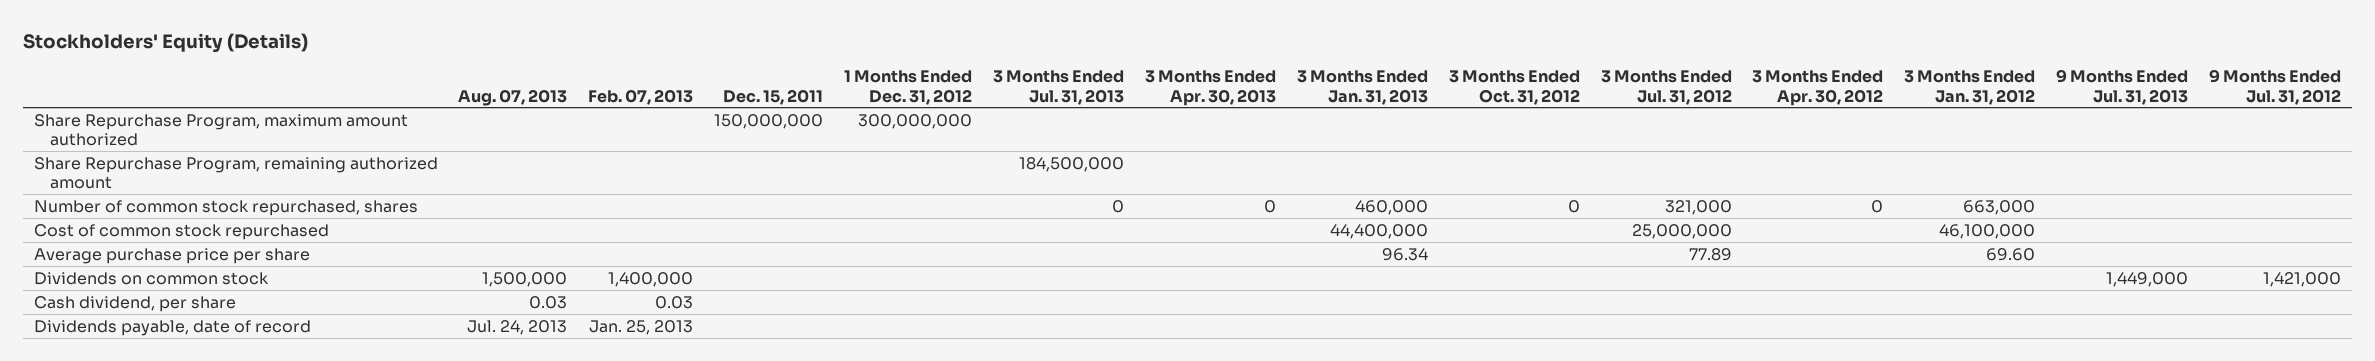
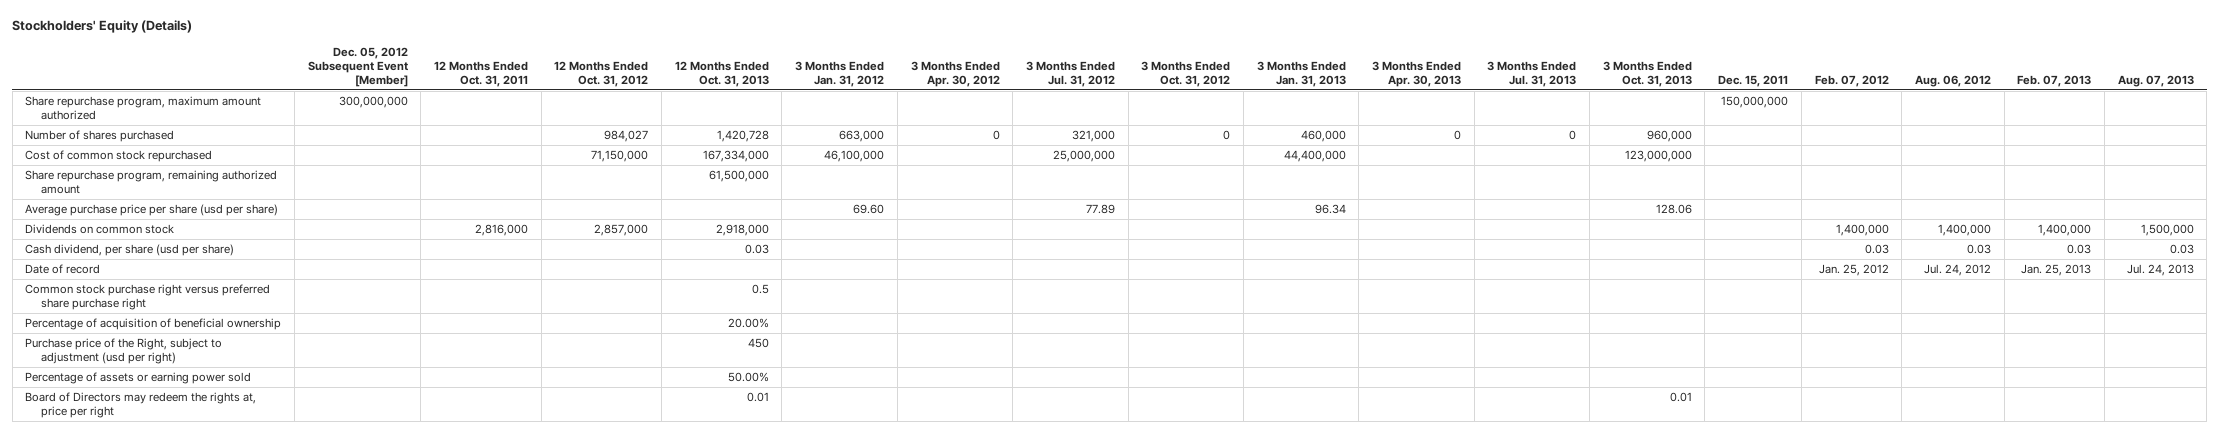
- | Aug. 07, 2013 | Feb. 07, 2013 | Dec. 15, 2011 | 1 Months Ended Dec. 31, 2012 | 3 Months Ended Jul. 31, 2013 | 3 Months Ended Apr. 30, 2013 | 3 Months Ended Jan. 31, 2013 | 3 Months Ended Oct. 31, 2012 | 3 Months Ended Jul. 31, 2012 | 3 Months Ended Apr. 30, 2012 | 3 Months Ended Jan. 31, 2012 | 9 Months Ended Jul. 31, 2013 | 9 Months Ended Jul. 31, 2012
+ | Dec. 05, 2012 Subsequent Event [Member] | 12 Months Ended Oct. 31, 2011 | 12 Months Ended Oct. 31, 2012 | 12 Months Ended Oct. 31, 2013 | 3 Months Ended Jan. 31, 2012 | 3 Months Ended Apr. 30, 2012 | 3 Months Ended Jul. 31, 2012 | 3 Months Ended Oct. 31, 2012 | 3 Months Ended Jan. 31, 2013 | 3 Months Ended Apr. 30, 2013 | 3 Months Ended Jul. 31, 2013 | 3 Months Ended Oct. 31, 2013 | Dec. 15, 2011 | Feb. 07, 2012 | Aug. 06, 2012 | Feb. 07, 2013 | Aug. 07, 2013
- Share Repurchase Program, maximum amount authorized | | | 150,000,000 | 300,000,000 | | | | | | | | |
- Share Repurchase Program, remaining authorized amount | | | | | 184,500,000 | | | | | | | |
- Number of common stock repurchased, shares | | | | | 0 | 0 | 460,000 | 0 | 321,000 | 0 | 663,000 | |
+ Share repurchase program, maximum amount authorized | 300,000,000 | | | | | | | | | | | | 150,000,000 | | | |
+ Number of shares purchased | | | 984,027 | 1,420,728 | 663,000 | 0 | 321,000 | 0 | 460,000 | 0 | 0 | 960,000 | | | | |
- Average purchase price per share | | | | | | | 96.34 | | 77.89 | | 69.60 | |
+ Share repurchase program, remaining authorized amount | | | | 61,500,000 | | | | | | | | | | | | |
+ Average purchase price per share (usd per share) | | | | | 69.60 | | 77.89 | | 96.34 | | | 128.06 | | | | |
- Cash dividend, per share | 0.03 | 0.03 | | | | | | | | | | |
- Dividends payable, date of record | Jul. 24, 2013 | Jan. 25, 2013 | | | | | | | | | | |
+ Cash dividend, per share (usd per share) | | | | 0.03 | | | | | | | | | | 0.03 | 0.03 | 0.03 | 0.03
+ Date of record | | | | | | | | | | | | | | Jan. 25, 2012 | Jul. 24, 2012 | Jan. 25, 2013 | Jul. 24, 2013
+ Common stock purchase right versus preferred share purchase right | | | | 0.5 | | | | | | | | | | | | |
+ Percentage of acquisition of beneficial ownership | | | | 20.00% | | | | | | | | | | | | |
+ Purchase price of the Right, subject to adjustment (usd per right) | | | | 450 | | | | | | | | | | | | |
+ Percentage of assets or earning power sold | | | | 50.00% | | | | | | | | | | | | |
+ Board of Directors may redeem the rights at, price per right | | | | 0.01 | | | | | | | | 0.01 | | | | |

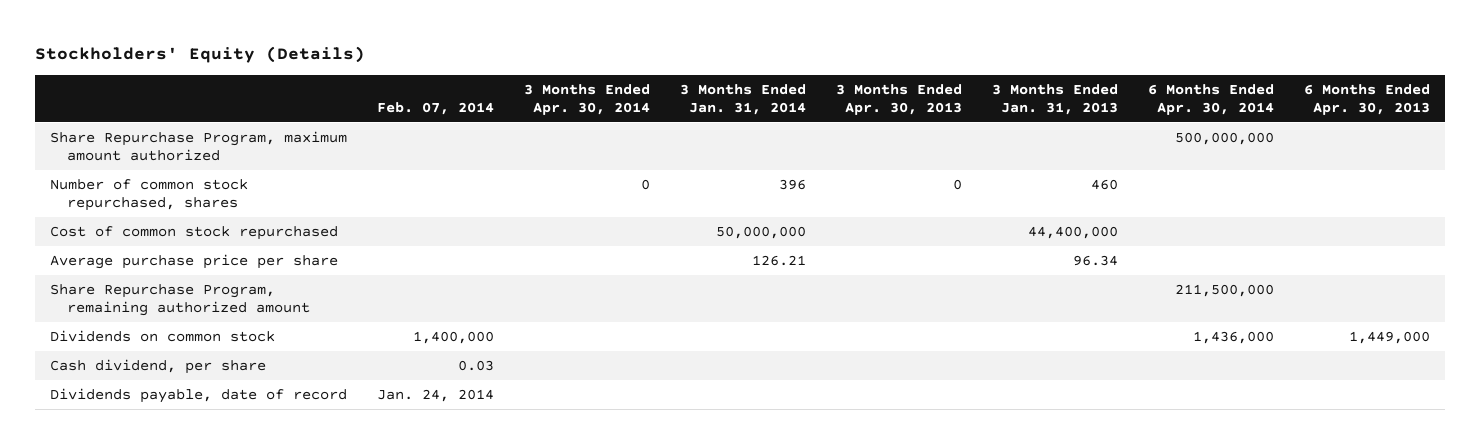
- | Dec. 05, 2012 Subsequent Event [Member] | 12 Months Ended Oct. 31, 2011 | 12 Months Ended Oct. 31, 2012 | 12 Months Ended Oct. 31, 2013 | 3 Months Ended Jan. 31, 2012 | 3 Months Ended Apr. 30, 2012 | 3 Months Ended Jul. 31, 2012 | 3 Months Ended Oct. 31, 2012 | 3 Months Ended Jan. 31, 2013 | 3 Months Ended Apr. 30, 2013 | 3 Months Ended Jul. 31, 2013 | 3 Months Ended Oct. 31, 2013 | Dec. 15, 2011 | Feb. 07, 2012 | Aug. 06, 2012 | Feb. 07, 2013 | Aug. 07, 2013
+ | Feb. 07, 2014 | 3 Months Ended Apr. 30, 2014 | 3 Months Ended Jan. 31, 2014 | 3 Months Ended Apr. 30, 2013 | 3 Months Ended Jan. 31, 2013 | 6 Months Ended Apr. 30, 2014 | 6 Months Ended Apr. 30, 2013
- Share repurchase program, maximum amount authorized | 300,000,000 | | | | | | | | | | | | 150,000,000 | | | |
- Number of shares purchased | | | 984,027 | 1,420,728 | 663,000 | 0 | 321,000 | 0 | 460,000 | 0 | 0 | 960,000 | | | | |
+ Share Repurchase Program, maximum amount authorized | | | | | | 500,000,000 |
+ Number of common stock repurchased, shares | | 0 | 396 | 0 | 460 | |
- Share repurchase program, remaining authorized amount | | | | 61,500,000 | | | | | | | | | | | | |
- Average purchase price per share (usd per share) | | | | | 69.60 | | 77.89 | | 96.34 | | | 128.06 | | | | |
+ Average purchase price per share | | | 126.21 | | 96.34 | |
+ Share Repurchase Program, remaining authorized amount | | | | | | 211,500,000 |
- Cash dividend, per share (usd per share) | | | | 0.03 | | | | | | | | | | 0.03 | 0.03 | 0.03 | 0.03
- Date of record | | | | | | | | | | | | | | Jan. 25, 2012 | Jul. 24, 2012 | Jan. 25, 2013 | Jul. 24, 2013
- Common stock purchase right versus preferred share purchase right | | | | 0.5 | | | | | | | | | | | | |
- Percentage of acquisition of beneficial ownership | | | | 20.00% | | | | | | | | | | | | |
- Purchase price of the Right, subject to adjustment (usd per right) | | | | 450 | | | | | | | | | | | | |
- Percentage of assets or earning power sold | | | | 50.00% | | | | | | | | | | | | |
- Board of Directors may redeem the rights at, price per right | | | | 0.01 | | | | | | | | 0.01 | | | | |
+ Cash dividend, per share | 0.03 | | | | | |
+ Dividends payable, date of record | Jan. 24, 2014 | | | | | |

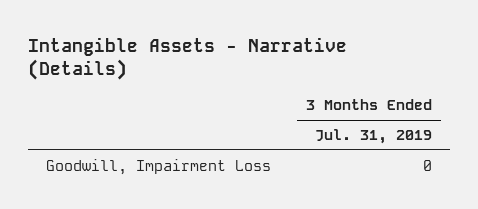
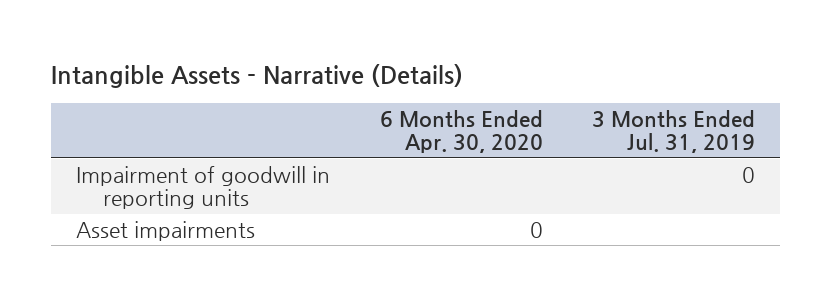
- | 3 Months Ended Jul. 31, 2019
+ | 6 Months Ended Apr. 30, 2020 | 3 Months Ended Jul. 31, 2019
- Goodwill, Impairment Loss | 0
+ Impairment of goodwill in reporting units | | 0
+ Asset impairments | 0 |

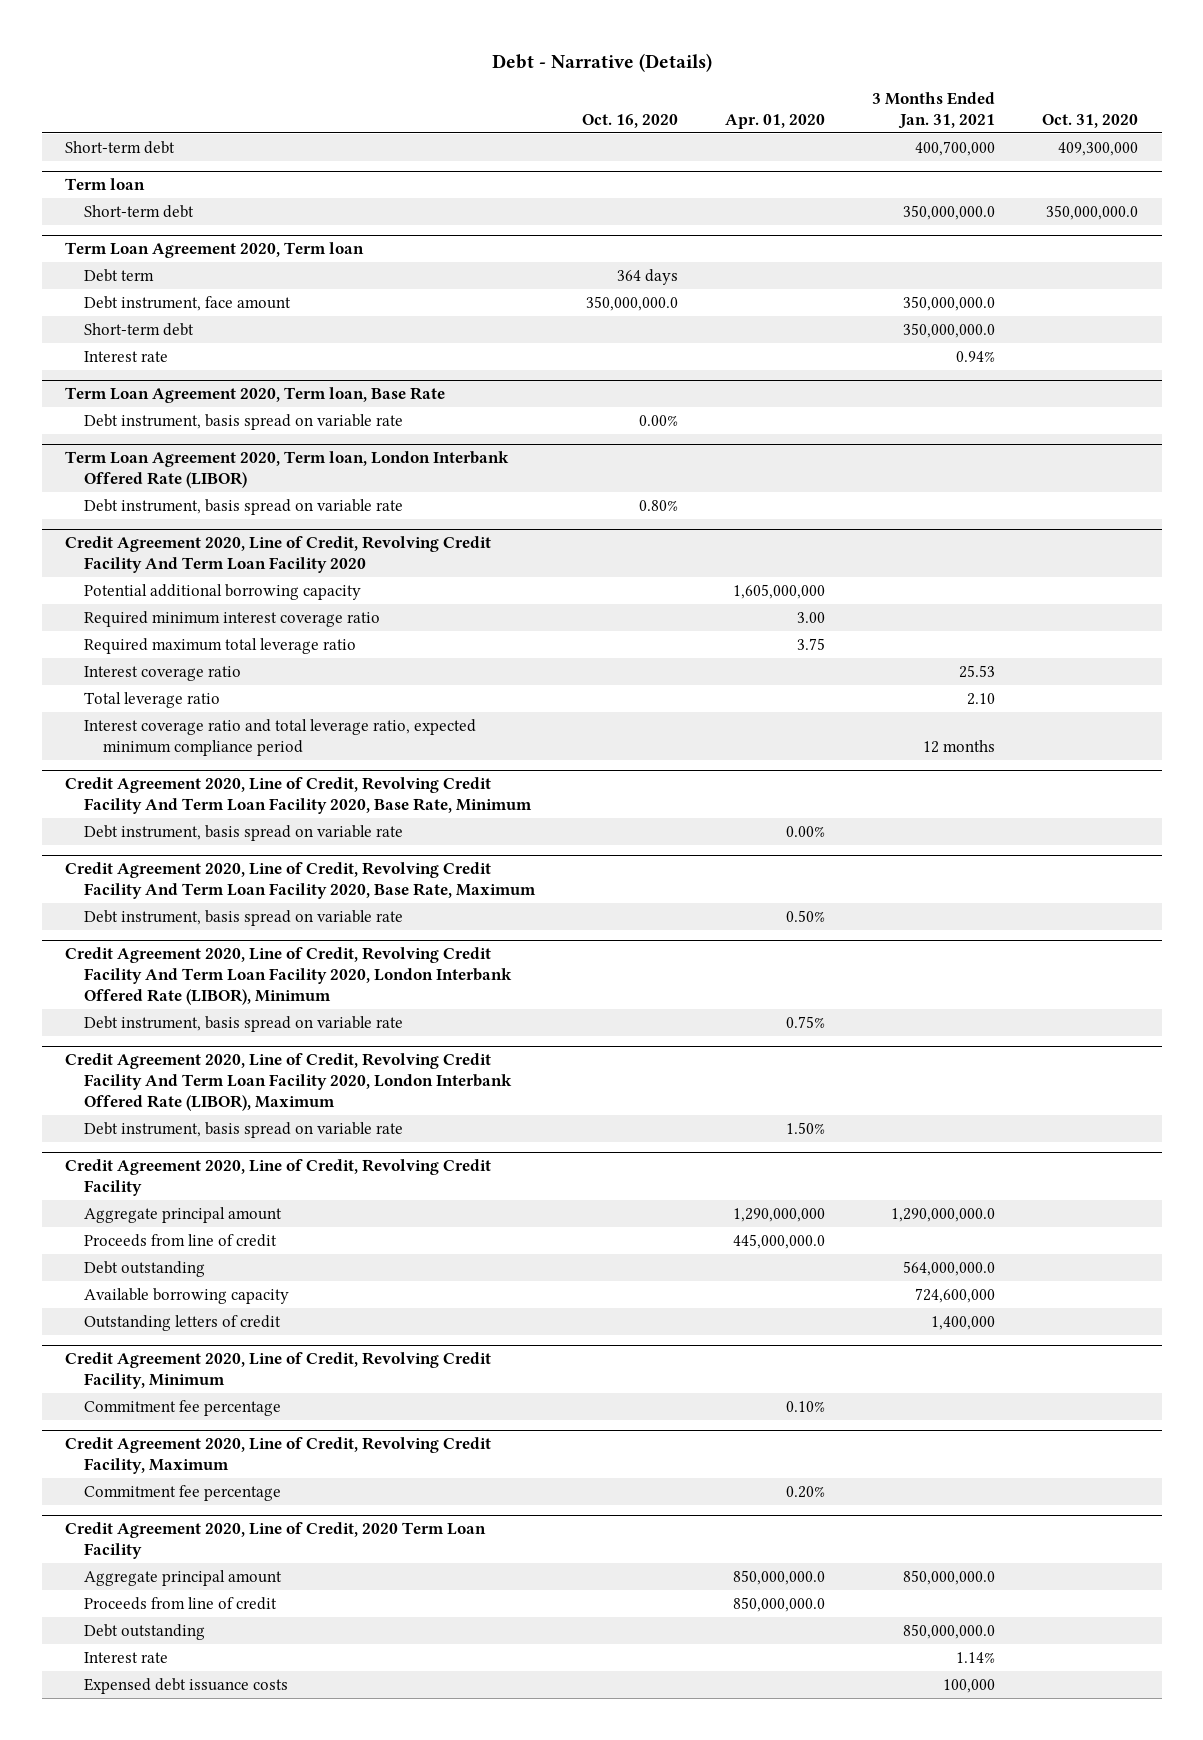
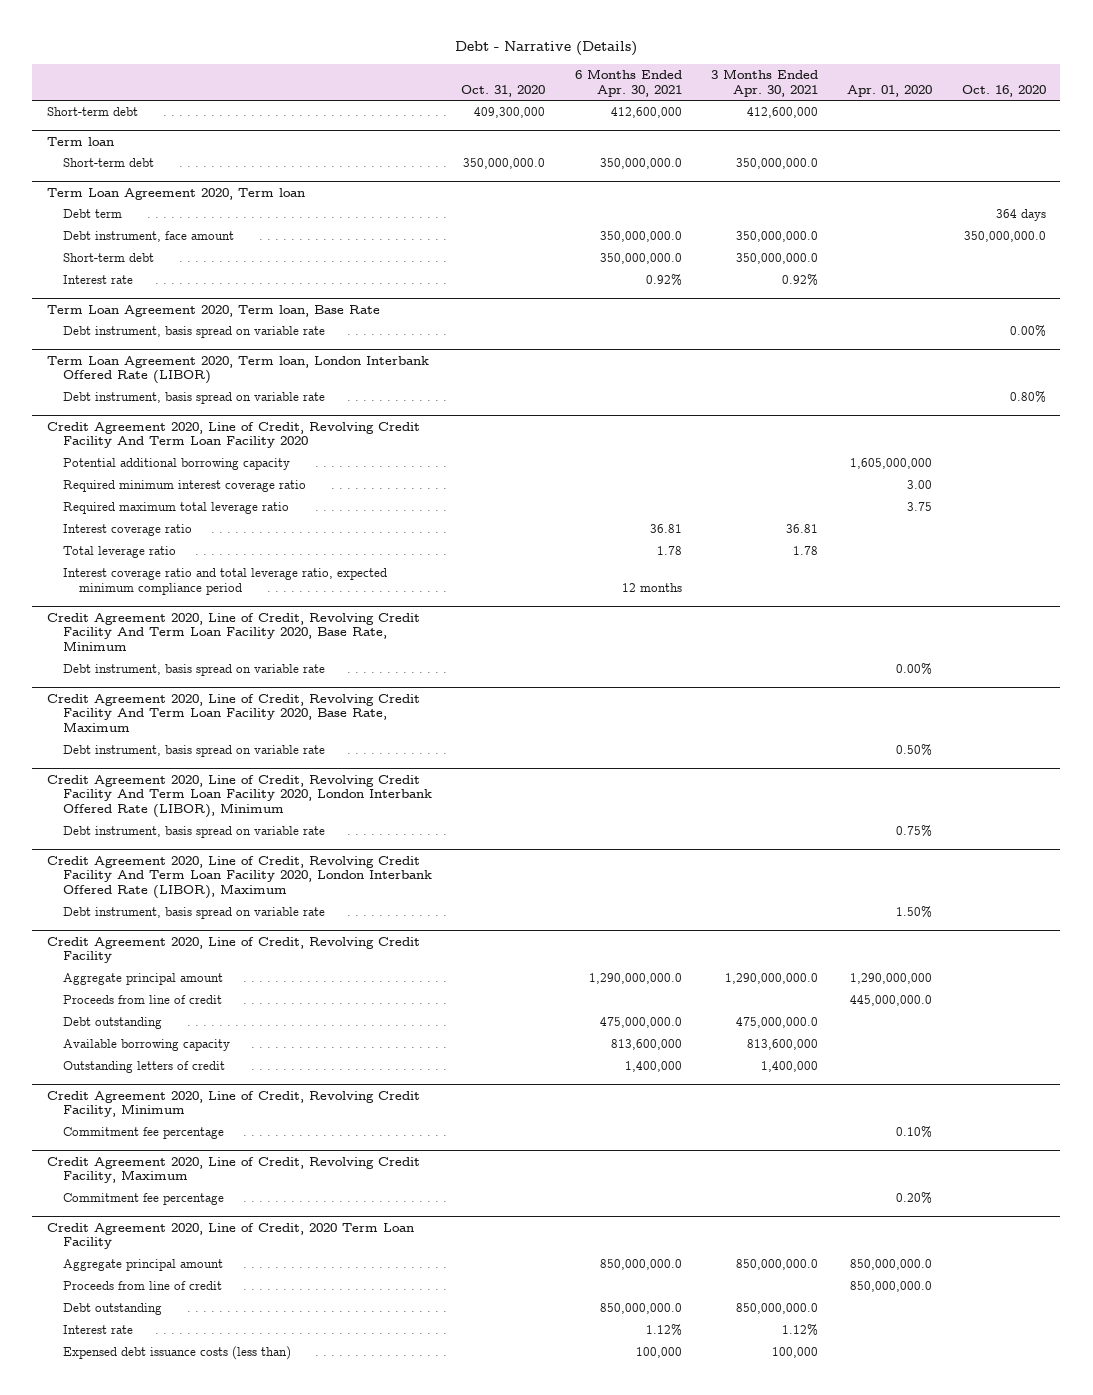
- | Oct. 16, 2020 | Apr. 01, 2020 | 3 Months Ended Jan. 31, 2021 | Oct. 31, 2020
+ | Oct. 31, 2020 | 6 Months Ended Apr. 30, 2021 | 3 Months Ended Apr. 30, 2021 | Apr. 01, 2020 | Oct. 16, 2020
@ Credit Agreement 2020, Line of Credit, 2020 Term Loan Facility
- Expensed debt issuance costs | | | 100,000 |
+ Expensed debt issuance costs (less than) | | 100,000 | 100,000 | |

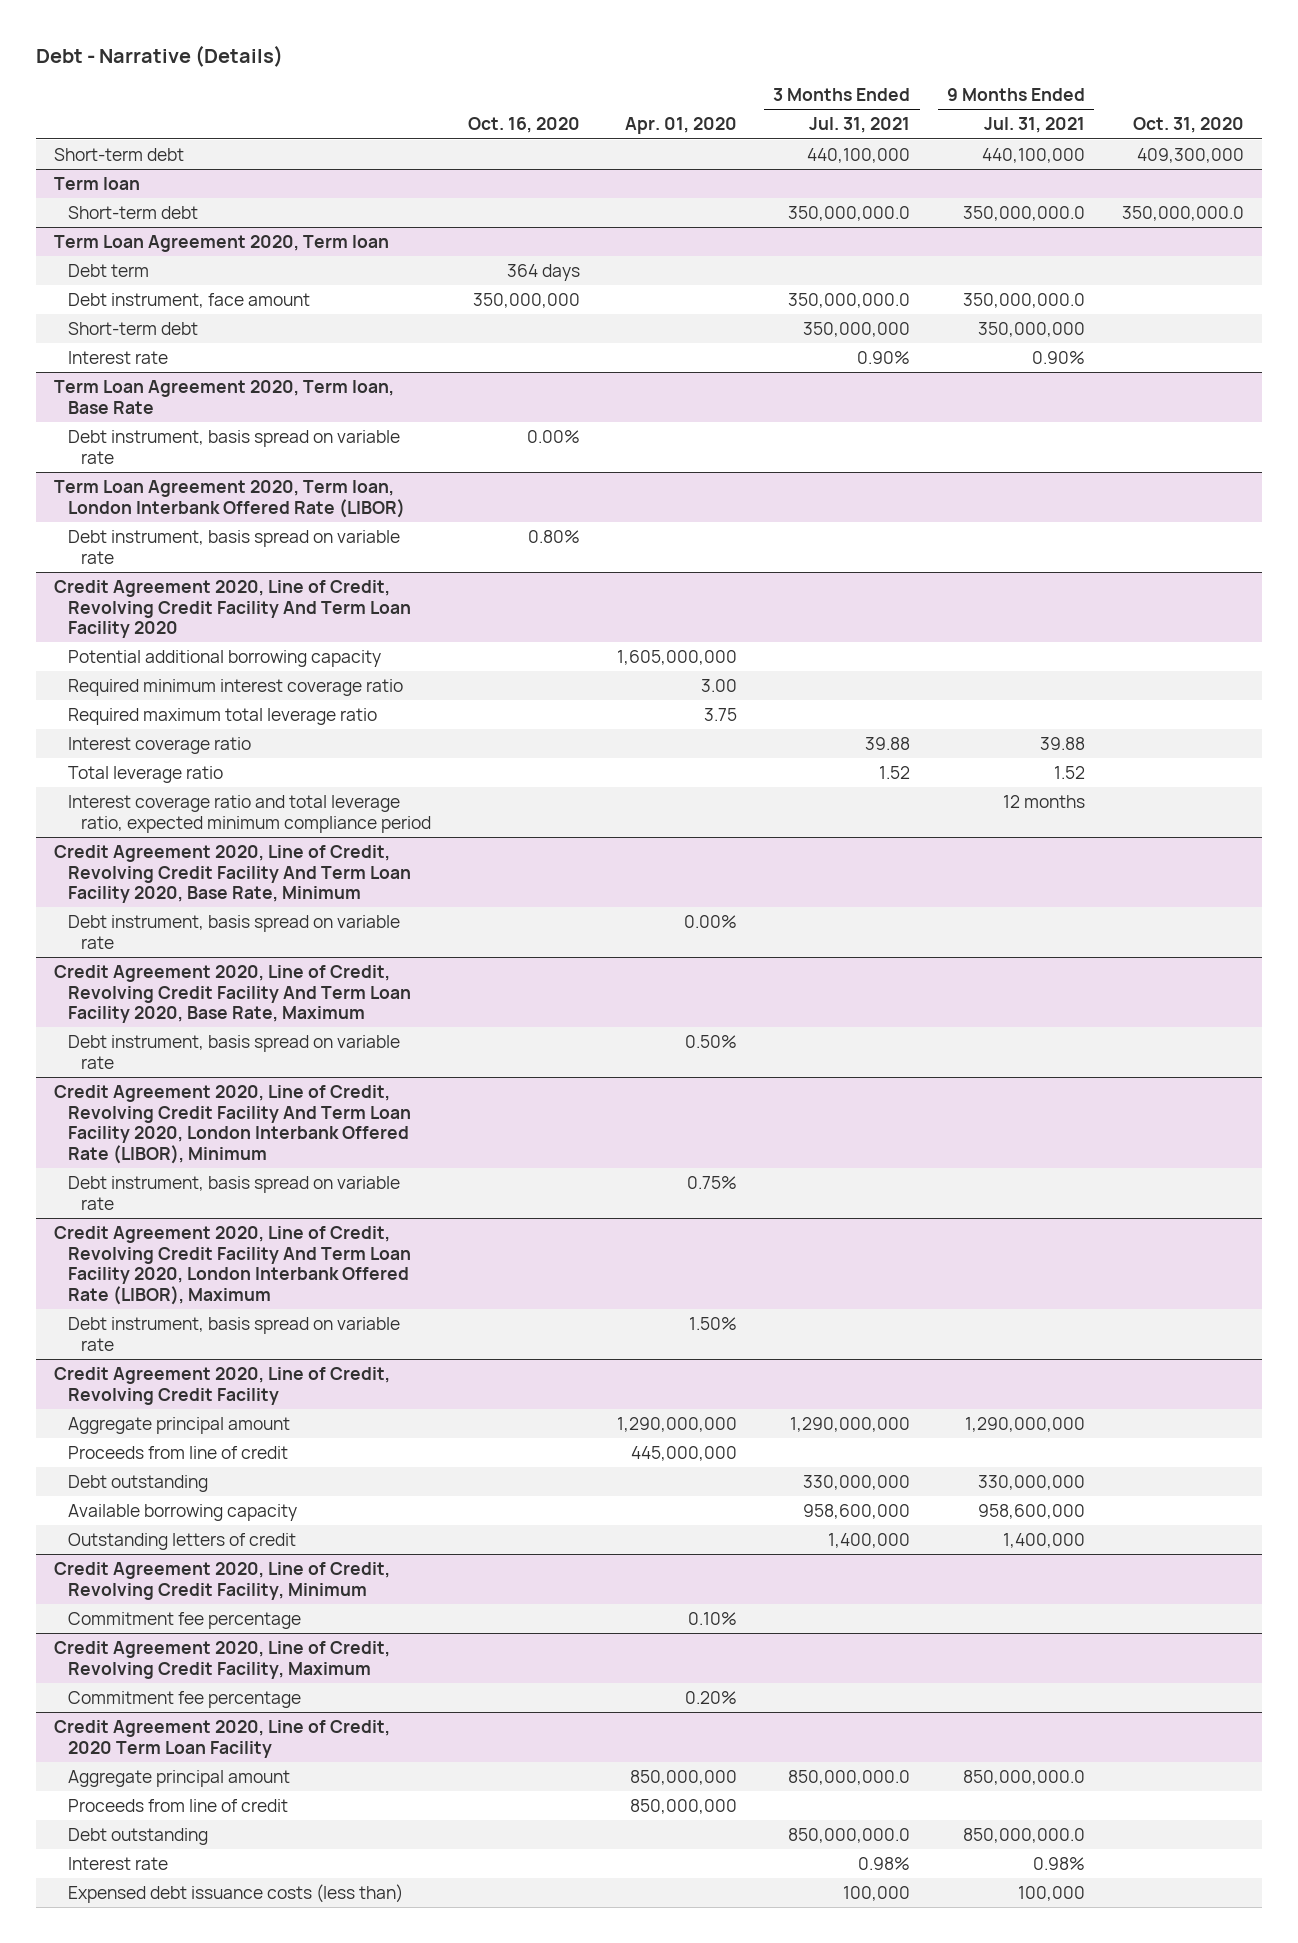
- | Oct. 31, 2020 | 6 Months Ended Apr. 30, 2021 | 3 Months Ended Apr. 30, 2021 | Apr. 01, 2020 | Oct. 16, 2020
+ | Oct. 16, 2020 | Apr. 01, 2020 | 3 Months Ended Jul. 31, 2021 | 9 Months Ended Jul. 31, 2021 | Oct. 31, 2020
@ Term Loan Agreement 2020, Term loan
- Debt instrument, face amount | | 350,000,000.0 | 350,000,000.0 | | 350,000,000.0
+ Debt instrument, face amount | 350,000,000 | | 350,000,000.0 | 350,000,000.0 |
@ Credit Agreement 2020, Line of Credit, Revolving Credit Facility
- Proceeds from line of credit | | | | 445,000,000.0 |
+ Proceeds from line of credit | | 445,000,000 | | |
@ Credit Agreement 2020, Line of Credit, 2020 Term Loan Facility
- Aggregate principal amount | | 850,000,000.0 | 850,000,000.0 | 850,000,000.0 |
- Proceeds from line of credit | | | | 850,000,000.0 |
+ Aggregate principal amount | | 850,000,000 | 850,000,000.0 | 850,000,000.0 |
+ Proceeds from line of credit | | 850,000,000 | | |

